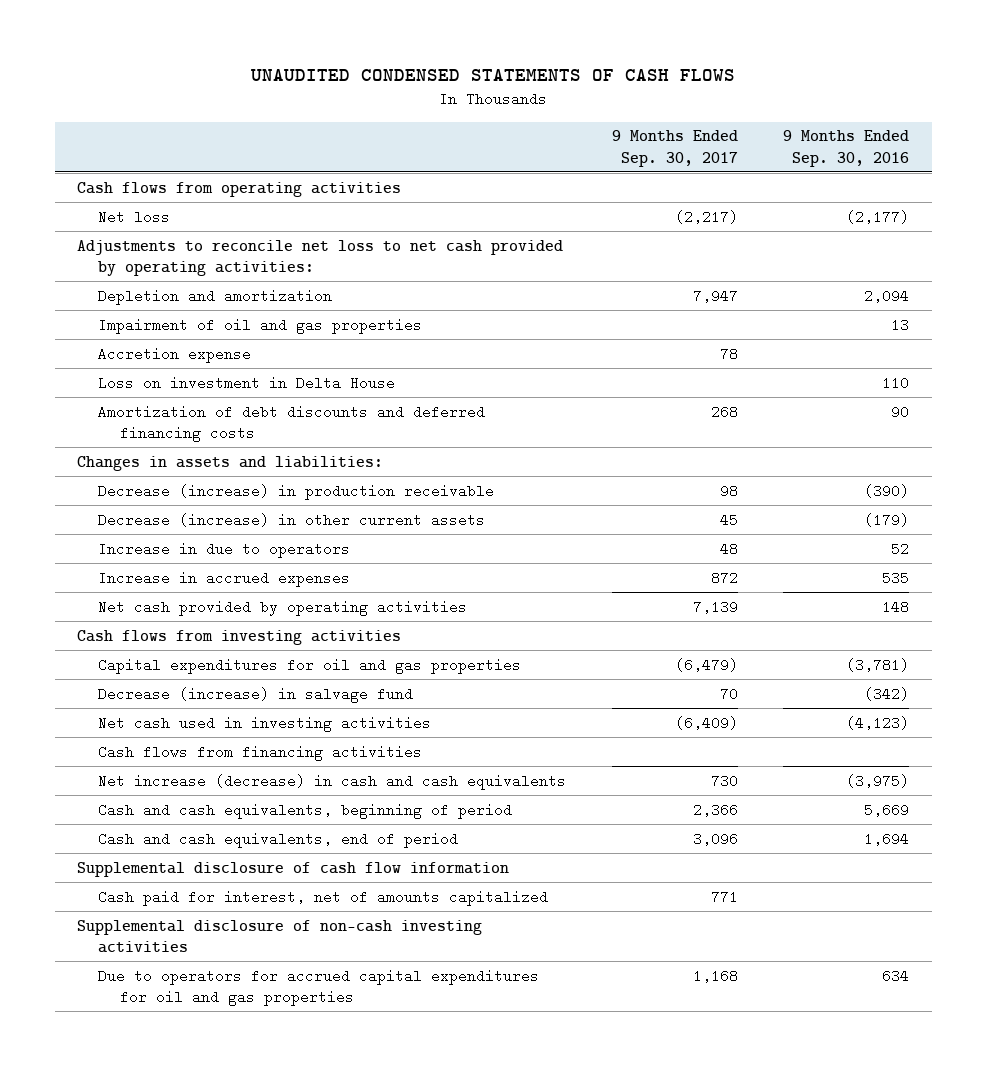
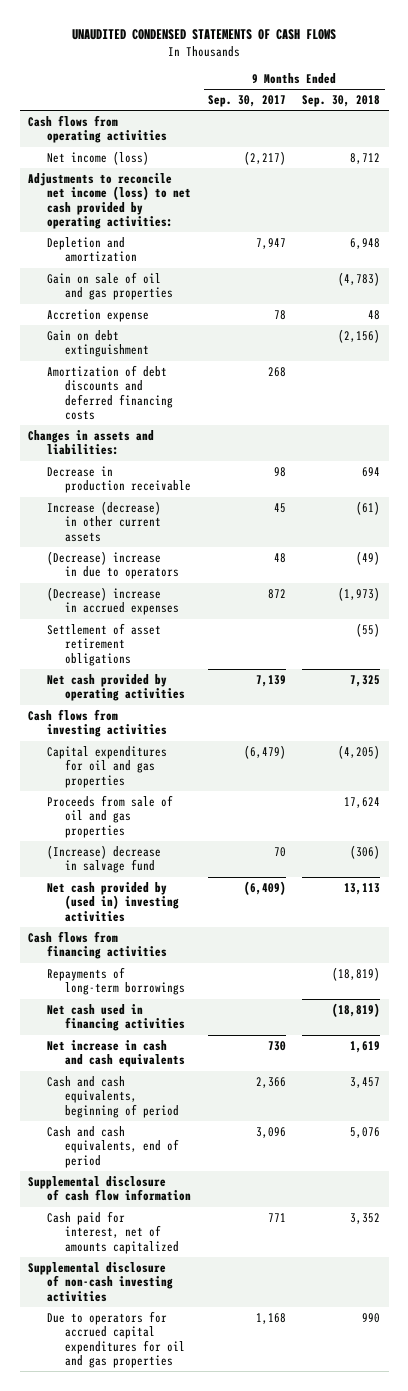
- | 9 Months Ended Sep. 30, 2017 | 9 Months Ended Sep. 30, 2016
+ | 9 Months Ended Sep. 30, 2017 | 9 Months Ended Sep. 30, 2018
- Net loss | (2,217) | (2,177)
- Adjustments to reconcile net loss to net cash provided by operating activities:
+ Net income (loss) | (2,217) | 8,712
+ Adjustments to reconcile net income (loss) to net cash provided by operating activities:
- Impairment of oil and gas properties | | 13
+ Gain on sale of oil and gas properties | | (4,783)
- Loss on investment in Delta House | | 110
+ Gain on debt extinguishment | | (2,156)
- Decrease (increase) in production receivable | 98 | (390)
- Decrease (increase) in other current assets | 45 | (179)
- Increase in due to operators | 48 | 52
- Increase in accrued expenses | 872 | 535
+ Decrease in production receivable | 98 | 694
+ Increase (decrease) in other current assets | 45 | (61)
+ (Decrease) increase in due to operators | 48 | (49)
+ (Decrease) increase in accrued expenses | 872 | (1,973)
+ Settlement of asset retirement obligations | | (55)
- Decrease (increase) in salvage fund | 70 | (342)
- Net cash used in investing activities | (6,409) | (4,123)
+ Proceeds from sale of oil and gas properties | | 17,624
+ (Increase) decrease in salvage fund | 70 | (306)
+ Net cash provided by (used in) investing activities | (6,409) | 13,113
- Net increase (decrease) in cash and cash equivalents | 730 | (3,975)
+ Repayments of long-term borrowings | | (18,819)
+ Net cash used in financing activities | | (18,819)
+ Net increase in cash and cash equivalents | 730 | 1,619

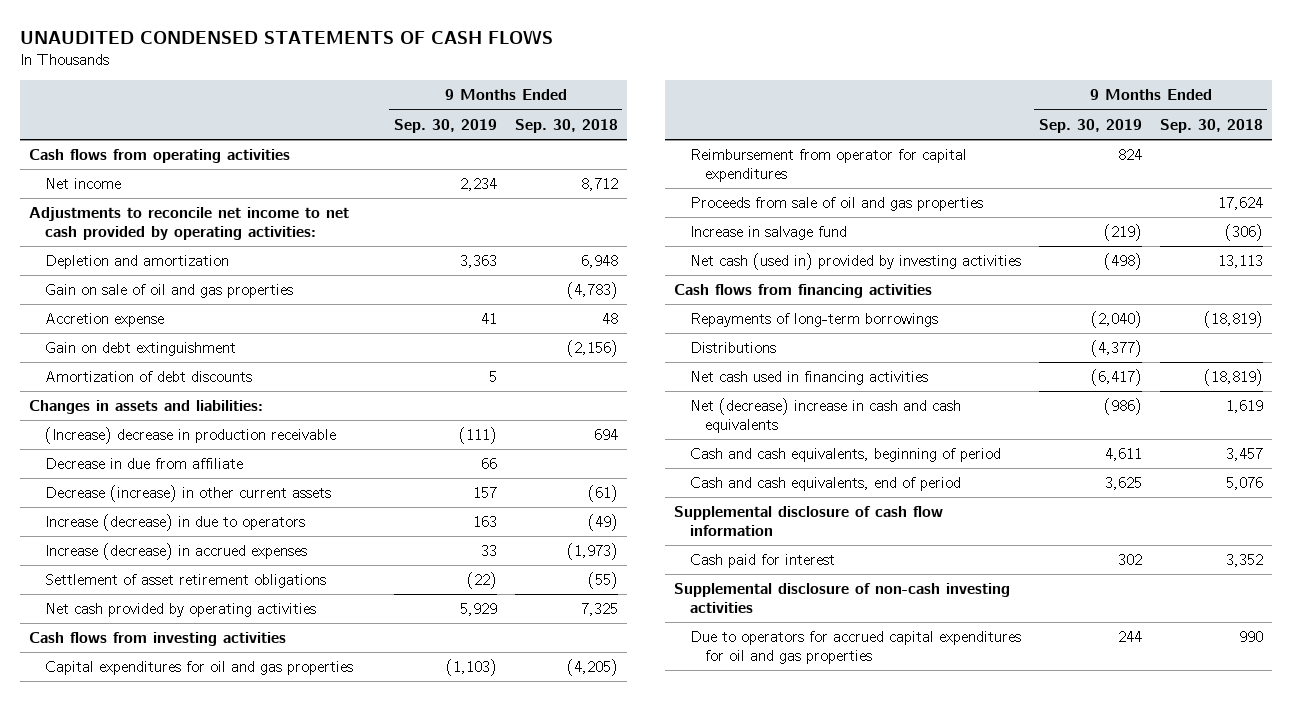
- | 9 Months Ended Sep. 30, 2017 | 9 Months Ended Sep. 30, 2018
+ | 9 Months Ended Sep. 30, 2019 | 9 Months Ended Sep. 30, 2018
- Net income (loss) | (2,217) | 8,712
- Adjustments to reconcile net income (loss) to net cash provided by operating activities:
+ Net income | 2,234 | 8,712
+ Adjustments to reconcile net income to net cash provided by operating activities:
- Amortization of debt discounts and deferred financing costs | 268 |
+ Amortization of debt discounts | 5 |
- Decrease in production receivable | 98 | 694
- Increase (decrease) in other current assets | 45 | (61)
- (Decrease) increase in due to operators | 48 | (49)
- (Decrease) increase in accrued expenses | 872 | (1,973)
+ (Increase) decrease in production receivable | (111) | 694
+ Decrease in due from affiliate | 66 |
+ Decrease (increase) in other current assets | 157 | (61)
+ Increase (decrease) in due to operators | 163 | (49)
+ Increase (decrease) in accrued expenses | 33 | (1,973)
+ Reimbursement from operator for capital expenditures | 824 |
- (Increase) decrease in salvage fund | 70 | (306)
- Net cash provided by (used in) investing activities | (6,409) | 13,113
+ Increase in salvage fund | (219) | (306)
+ Net cash (used in) provided by investing activities | (498) | 13,113
+ Distributions | (4,377) |
- Net increase in cash and cash equivalents | 730 | 1,619
+ Net (decrease) increase in cash and cash equivalents | (986) | 1,619
- Cash paid for interest, net of amounts capitalized | 771 | 3,352
+ Cash paid for interest | 302 | 3,352

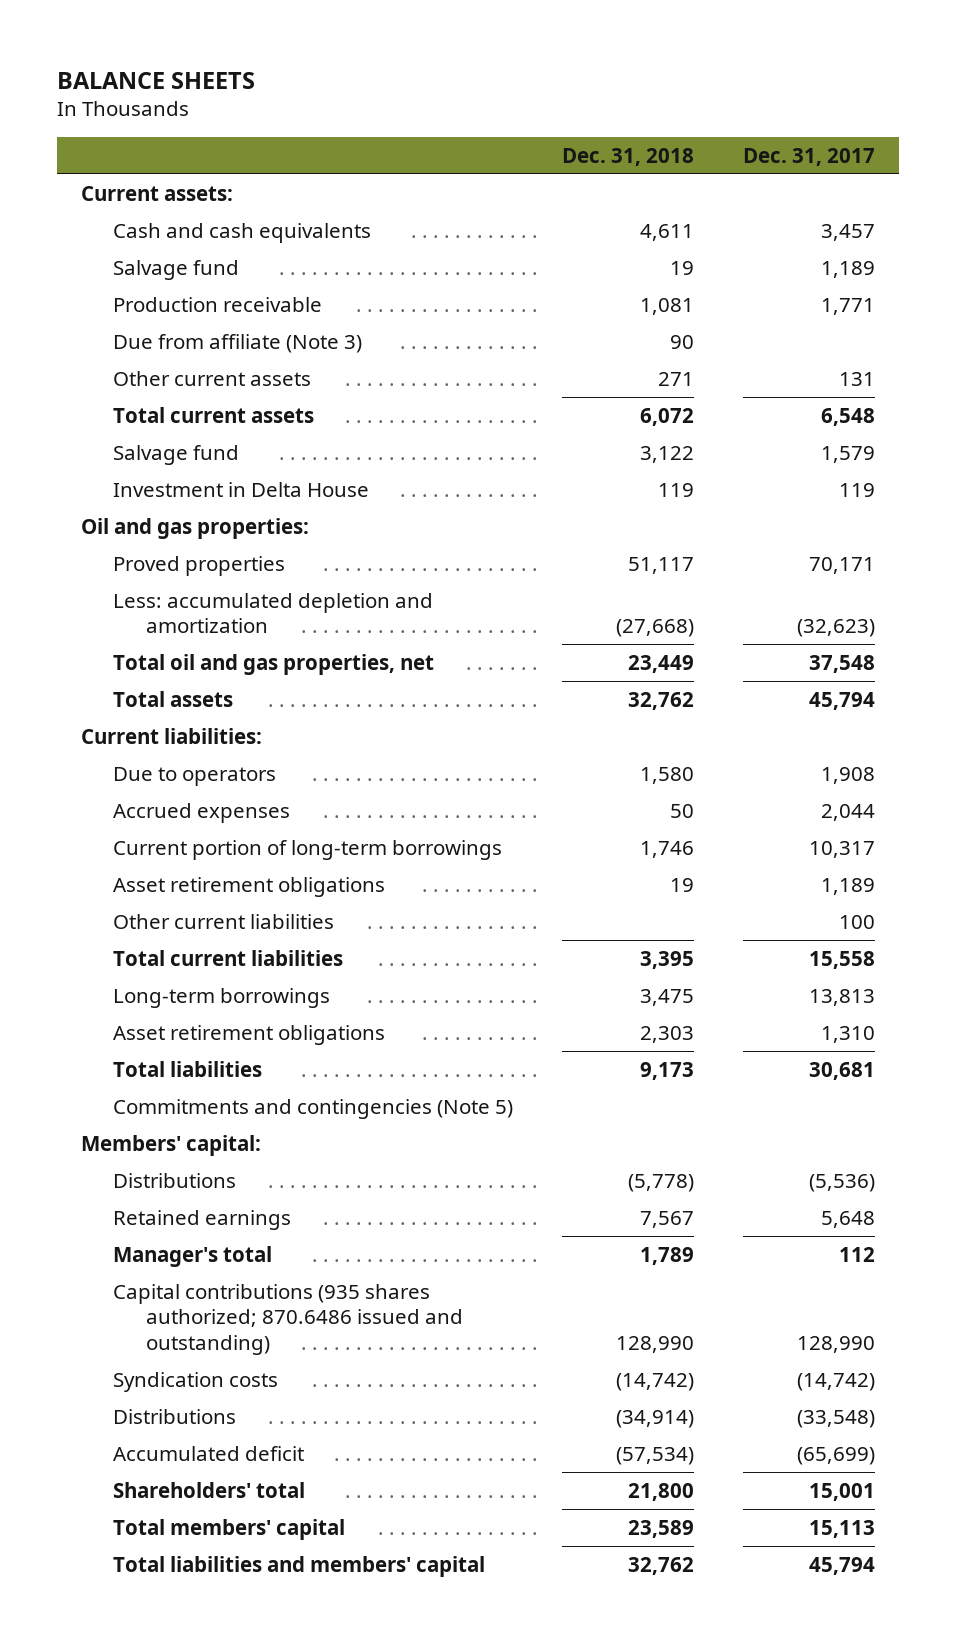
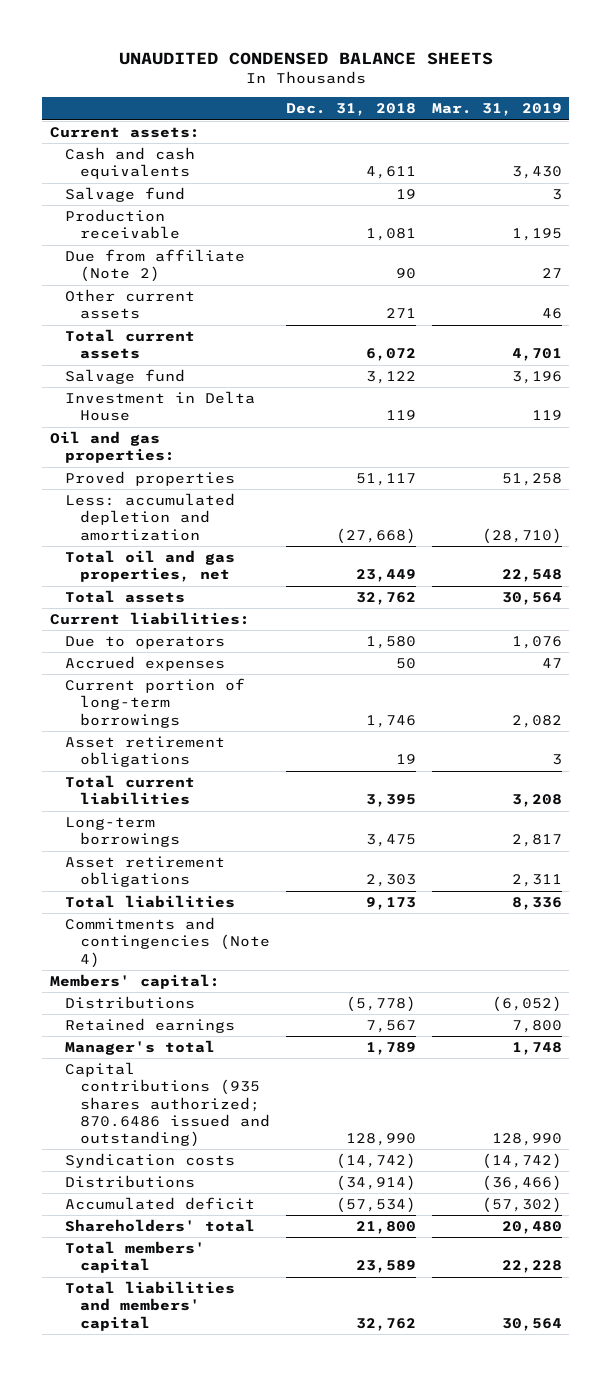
- BALANCE SHEETS
+ UNAUDITED CONDENSED BALANCE SHEETS
- | Dec. 31, 2018 | Dec. 31, 2017
+ | Dec. 31, 2018 | Mar. 31, 2019
- Due from affiliate (Note 3) | 90 |
+ Due from affiliate (Note 2) | 90 | 27
- Other current liabilities | | 100
- Commitments and contingencies (Note 5)
+ Commitments and contingencies (Note 4)

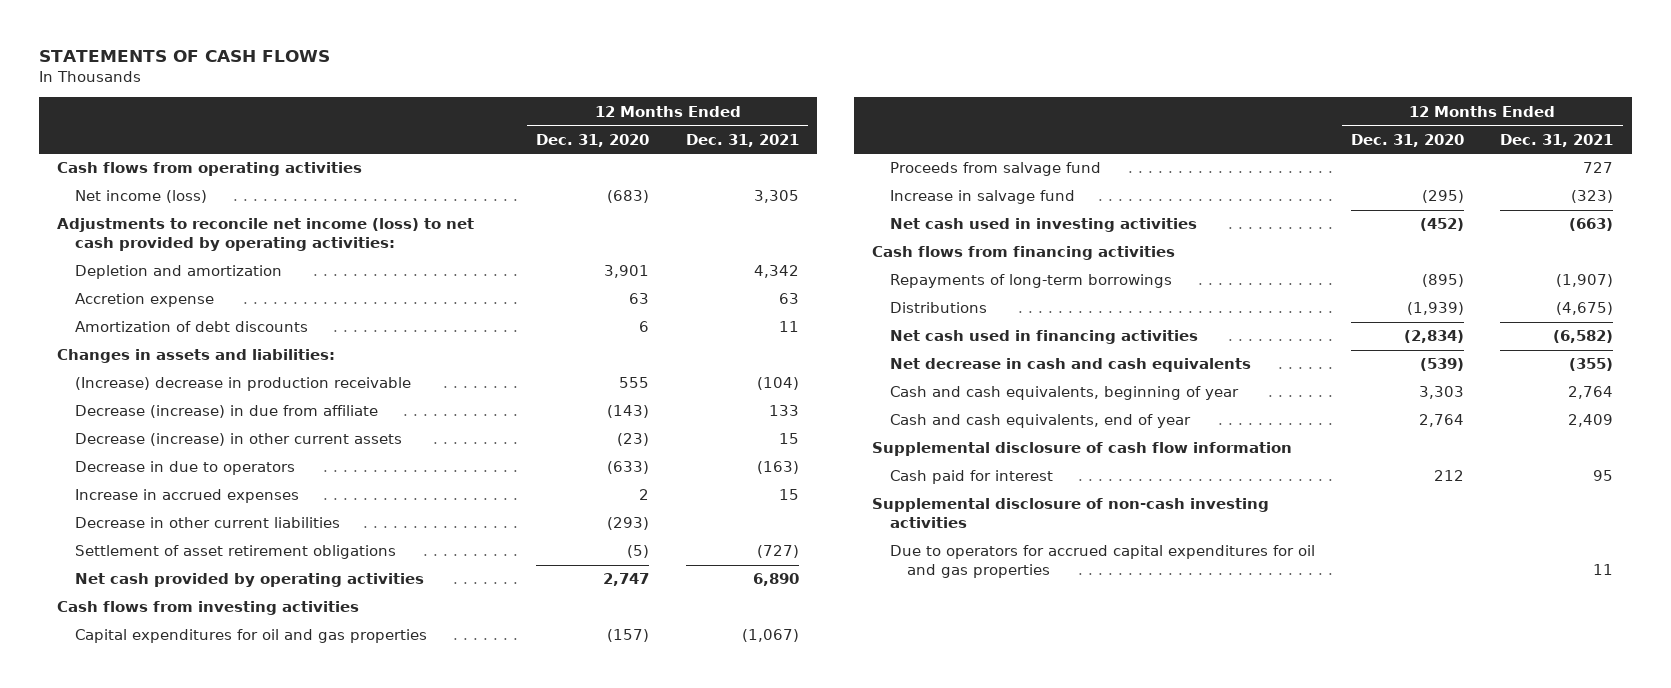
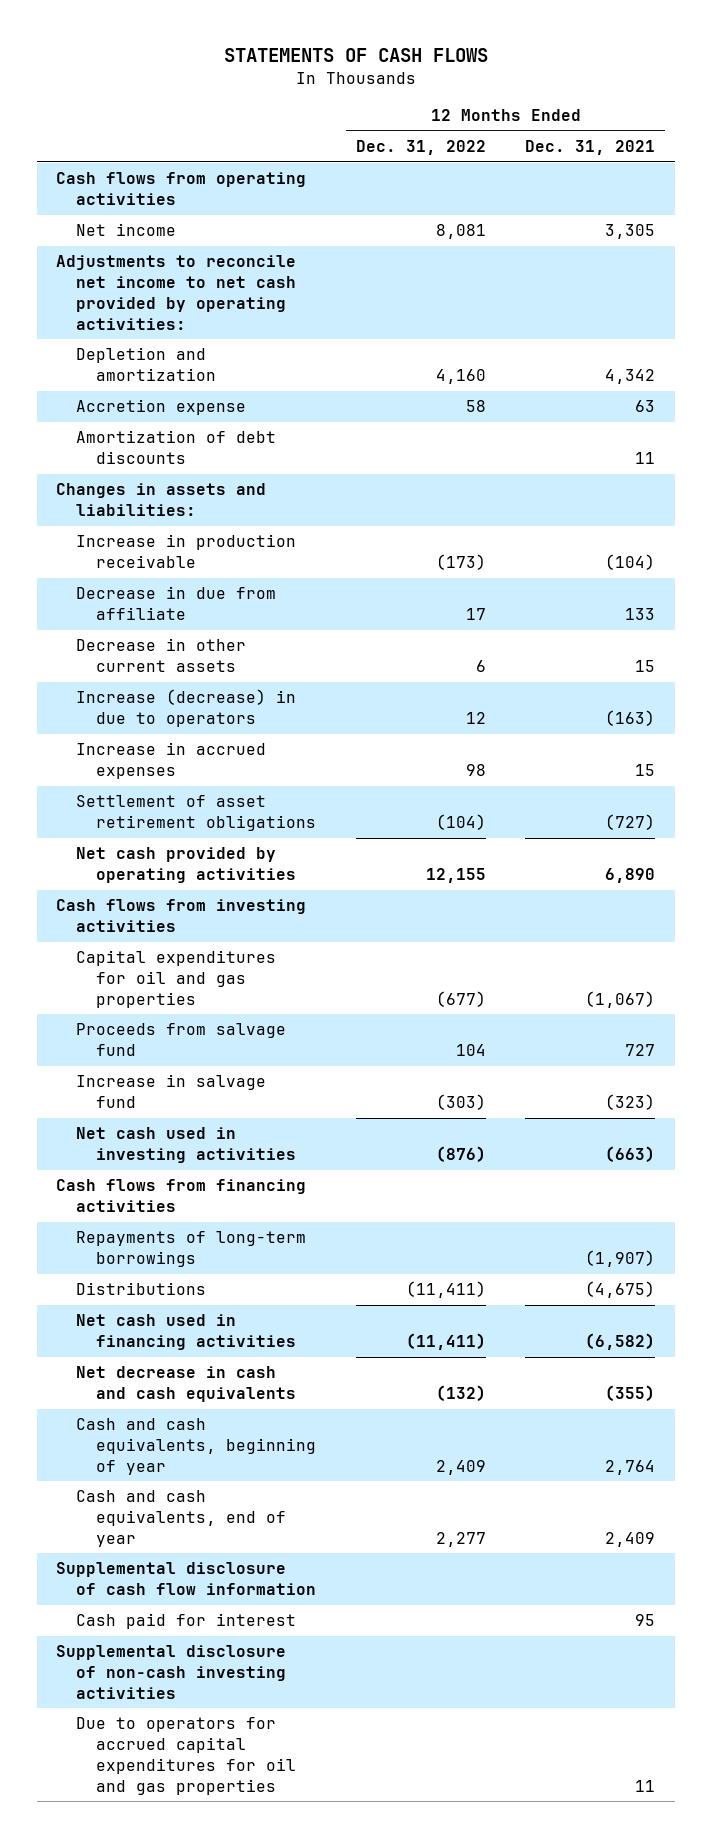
- | 12 Months Ended Dec. 31, 2020 | 12 Months Ended Dec. 31, 2021
+ | 12 Months Ended Dec. 31, 2022 | 12 Months Ended Dec. 31, 2021
- Net income (loss) | (683) | 3,305
- Adjustments to reconcile net income (loss) to net cash provided by operating activities:
+ Net income | 8,081 | 3,305
+ Adjustments to reconcile net income to net cash provided by operating activities:
- (Increase) decrease in production receivable | 555 | (104)
- Decrease (increase) in due from affiliate | (143) | 133
- Decrease (increase) in other current assets | (23) | 15
- Decrease in due to operators | (633) | (163)
+ Increase in production receivable | (173) | (104)
+ Decrease in due from affiliate | 17 | 133
+ Decrease in other current assets | 6 | 15
+ Increase (decrease) in due to operators | 12 | (163)
- Decrease in other current liabilities | (293) |

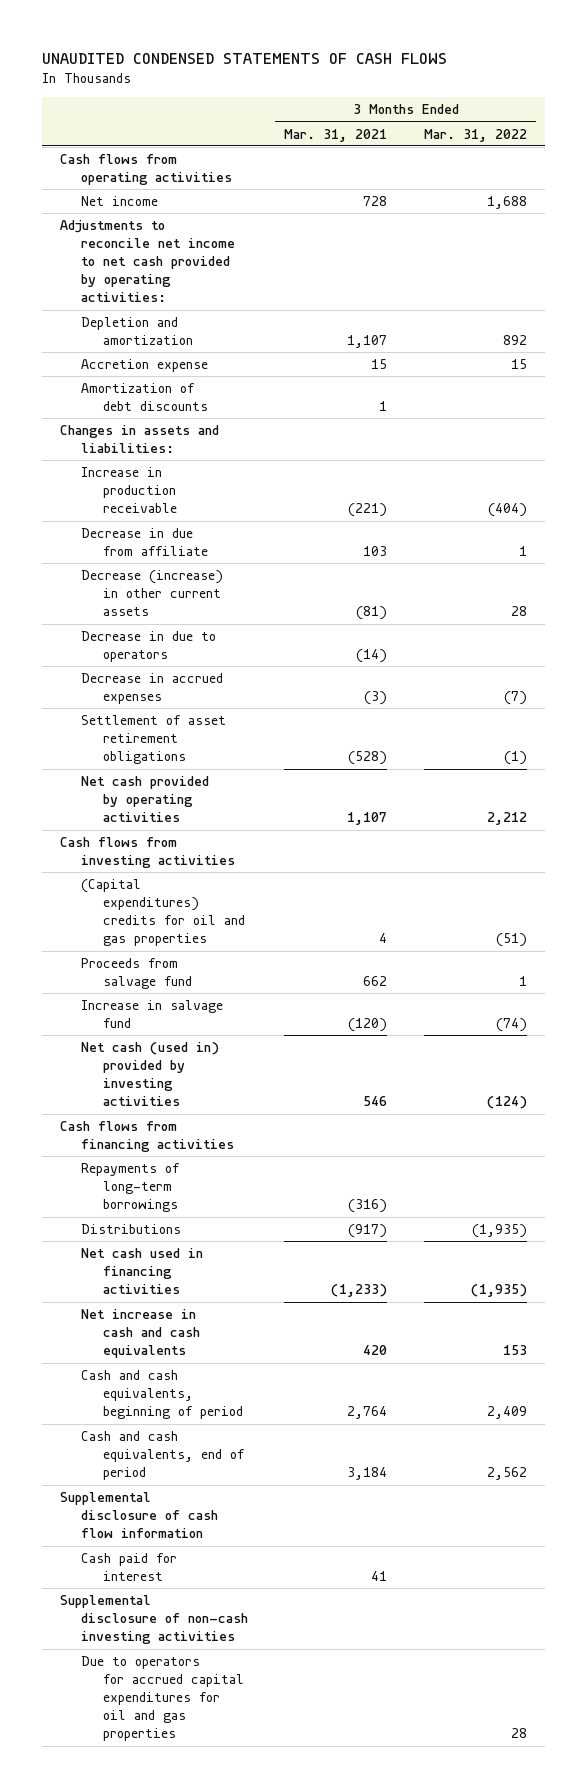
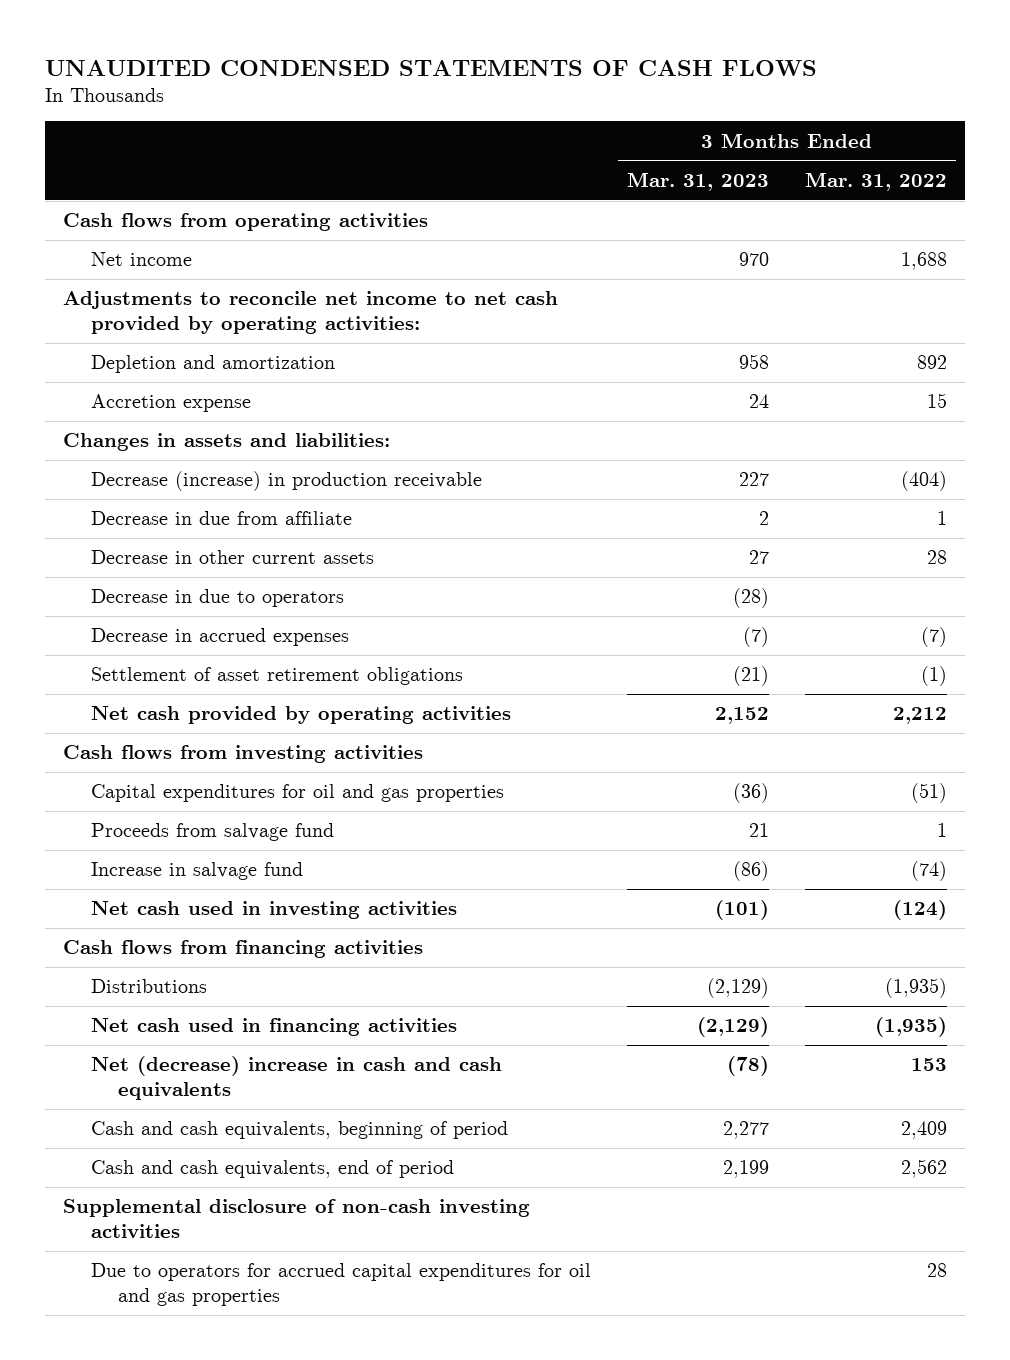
- | 3 Months Ended Mar. 31, 2021 | 3 Months Ended Mar. 31, 2022
+ | 3 Months Ended Mar. 31, 2023 | 3 Months Ended Mar. 31, 2022
- Amortization of debt discounts | 1 |
- Increase in production receivable | (221) | (404)
+ Decrease (increase) in production receivable | 227 | (404)
- Decrease (increase) in other current assets | (81) | 28
+ Decrease in other current assets | 27 | 28
- (Capital expenditures) credits for oil and gas properties | 4 | (51)
+ Capital expenditures for oil and gas properties | (36) | (51)
- Net cash (used in) provided by investing activities | 546 | (124)
+ Net cash used in investing activities | (101) | (124)
- Repayments of long-term borrowings | (316) |
- Net increase in cash and cash equivalents | 420 | 153
+ Net (decrease) increase in cash and cash equivalents | (78) | 153
- Supplemental disclosure of cash flow information
- Cash paid for interest | 41 |

